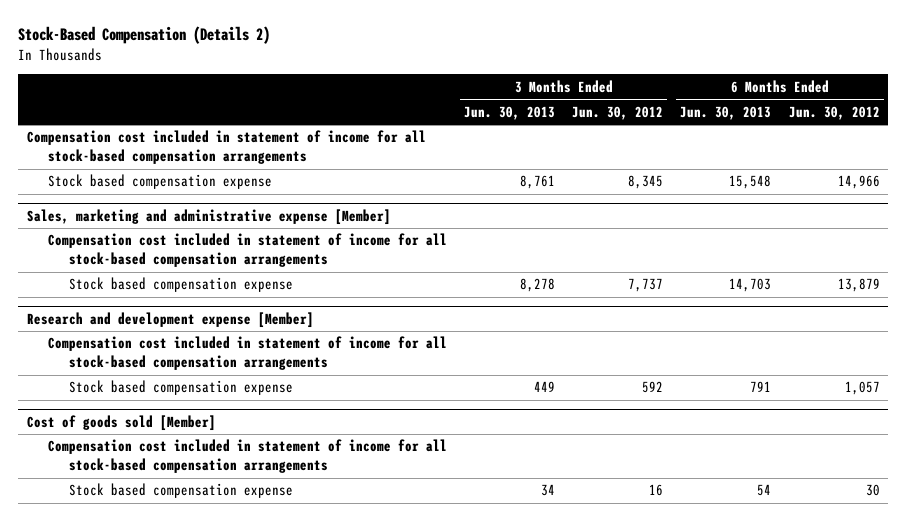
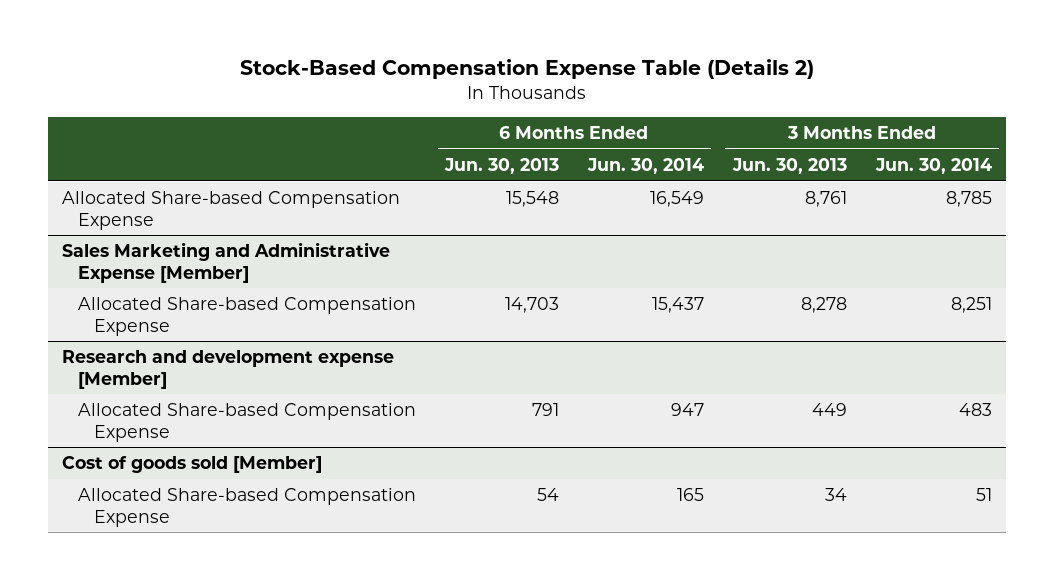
- Stock-Based Compensation (Details 2)
+ Stock-Based Compensation Expense Table (Details 2)
- | 3 Months Ended Jun. 30, 2013 | 3 Months Ended Jun. 30, 2012 | 6 Months Ended Jun. 30, 2013 | 6 Months Ended Jun. 30, 2012
+ | 6 Months Ended Jun. 30, 2013 | 6 Months Ended Jun. 30, 2014 | 3 Months Ended Jun. 30, 2013 | 3 Months Ended Jun. 30, 2014
- Compensation cost included in statement of income for all stock-based compensation arrangements
- Stock based compensation expense | 8,761 | 8,345 | 15,548 | 14,966
- Sales, marketing and administrative expense [Member]
- Compensation cost included in statement of income for all stock-based compensation arrangements
- Stock based compensation expense | 8,278 | 7,737 | 14,703 | 13,879
+ Allocated Share-based Compensation Expense | 15,548 | 16,549 | 8,761 | 8,785
+ Sales Marketing and Administrative Expense [Member]
+ Allocated Share-based Compensation Expense | 14,703 | 15,437 | 8,278 | 8,251
@ Research and development expense [Member]
- Compensation cost included in statement of income for all stock-based compensation arrangements
- Stock based compensation expense | 449 | 592 | 791 | 1,057
+ Allocated Share-based Compensation Expense | 791 | 947 | 449 | 483
@ Cost of goods sold [Member]
- Compensation cost included in statement of income for all stock-based compensation arrangements
- Stock based compensation expense | 34 | 16 | 54 | 30
+ Allocated Share-based Compensation Expense | 54 | 165 | 34 | 51

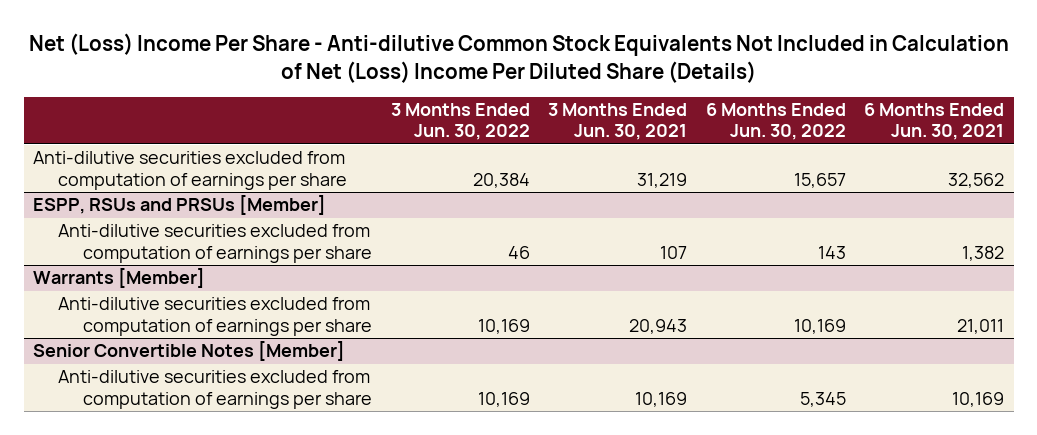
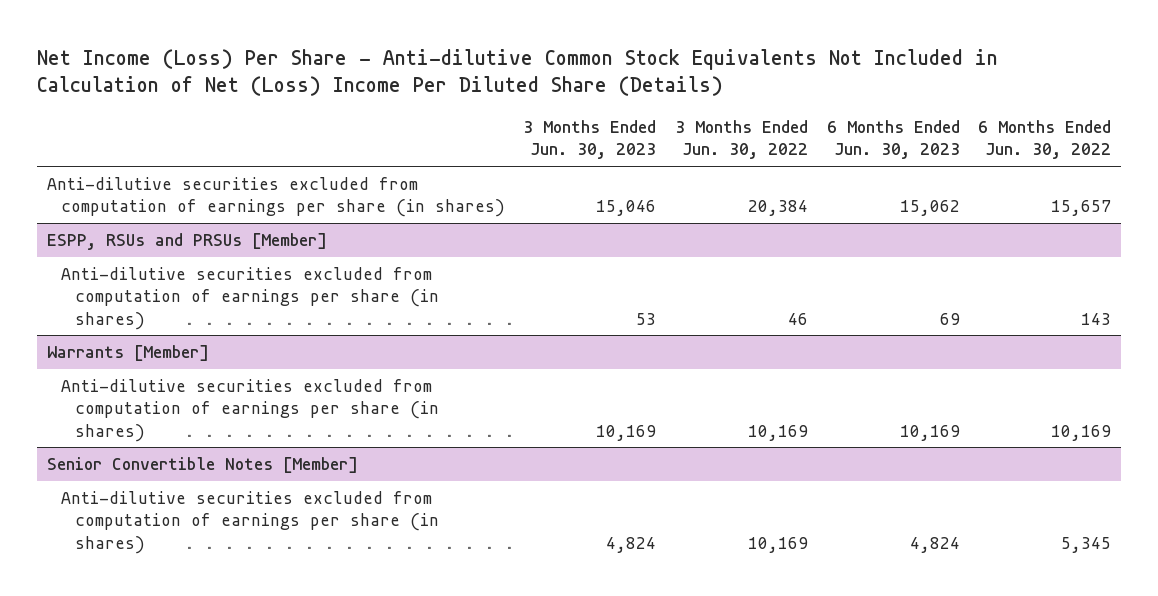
- Net (Loss) Income Per Share - Anti-dilutive Common Stock Equivalents Not Included in Calculation of Net (Loss) Income Per Diluted Share (Details)
+ Net Income (Loss) Per Share - Anti-dilutive Common Stock Equivalents Not Included in Calculation of Net (Loss) Income Per Diluted Share (Details)
- | 3 Months Ended Jun. 30, 2022 | 3 Months Ended Jun. 30, 2021 | 6 Months Ended Jun. 30, 2022 | 6 Months Ended Jun. 30, 2021
+ | 3 Months Ended Jun. 30, 2023 | 3 Months Ended Jun. 30, 2022 | 6 Months Ended Jun. 30, 2023 | 6 Months Ended Jun. 30, 2022
- Anti-dilutive securities excluded from computation of earnings per share | 20,384 | 31,219 | 15,657 | 32,562
+ Anti-dilutive securities excluded from computation of earnings per share (in shares) | 15,046 | 20,384 | 15,062 | 15,657
@ ESPP, RSUs and PRSUs [Member]
- Anti-dilutive securities excluded from computation of earnings per share | 46 | 107 | 143 | 1,382
+ Anti-dilutive securities excluded from computation of earnings per share (in shares) | 53 | 46 | 69 | 143
@ Warrants [Member]
- Anti-dilutive securities excluded from computation of earnings per share | 10,169 | 20,943 | 10,169 | 21,011
+ Anti-dilutive securities excluded from computation of earnings per share (in shares) | 10,169 | 10,169 | 10,169 | 10,169
@ Senior Convertible Notes [Member]
- Anti-dilutive securities excluded from computation of earnings per share | 10,169 | 10,169 | 5,345 | 10,169
+ Anti-dilutive securities excluded from computation of earnings per share (in shares) | 4,824 | 10,169 | 4,824 | 5,345

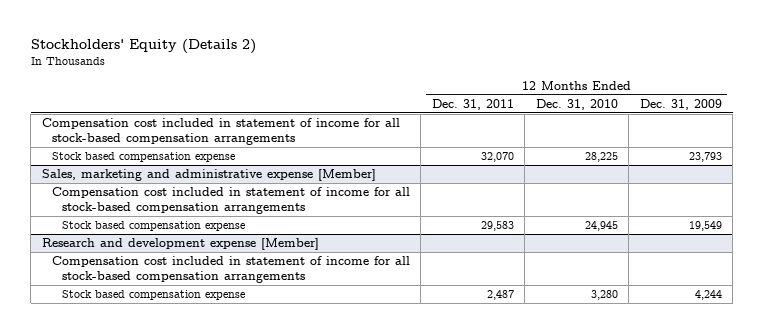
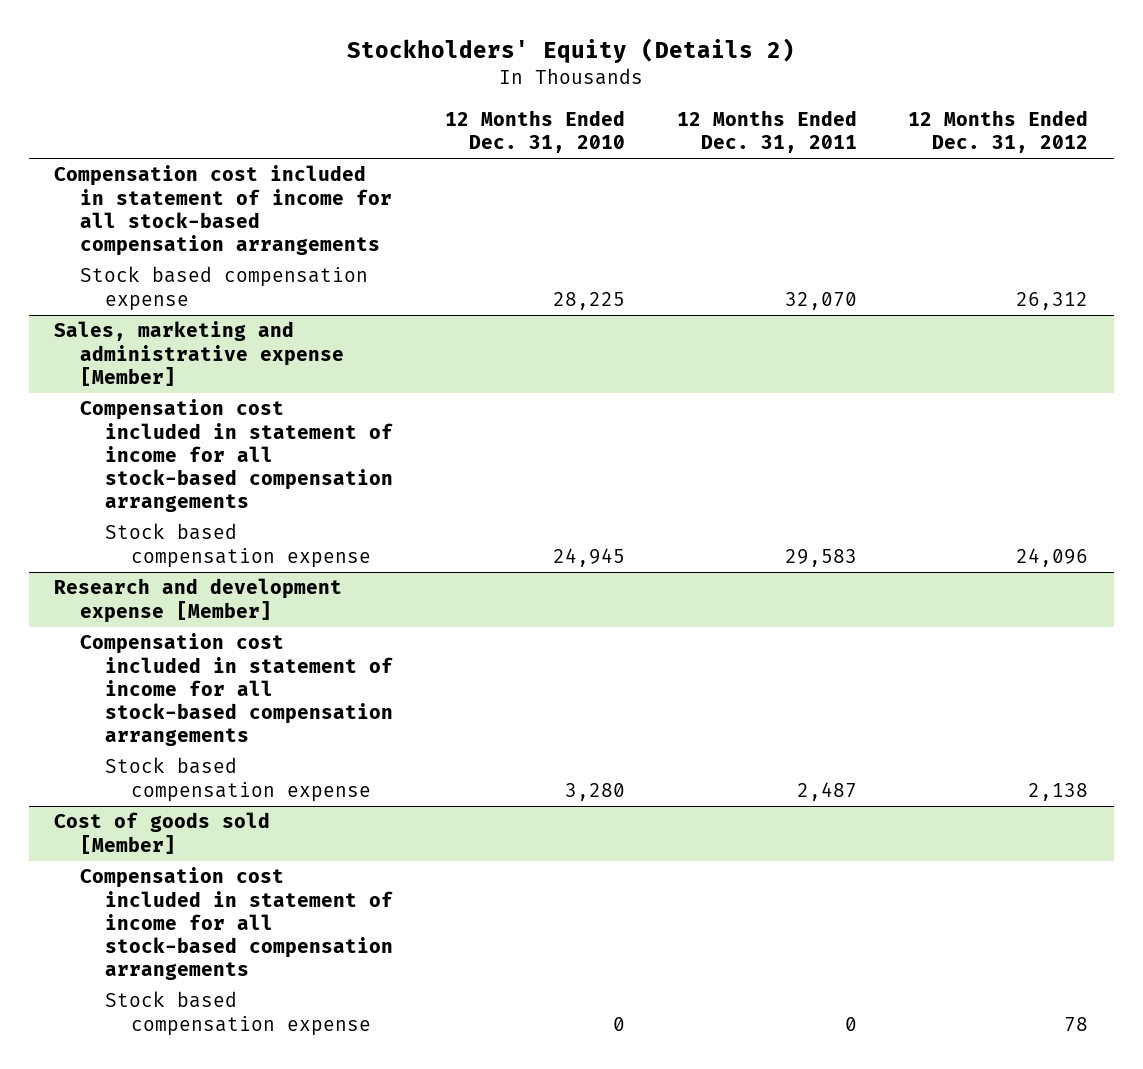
- | 12 Months Ended Dec. 31, 2011 | 12 Months Ended Dec. 31, 2010 | 12 Months Ended Dec. 31, 2009
+ | 12 Months Ended Dec. 31, 2010 | 12 Months Ended Dec. 31, 2011 | 12 Months Ended Dec. 31, 2012
+ Cost of goods sold [Member]
+ Compensation cost included in statement of income for all stock-based compensation arrangements
+ Stock based compensation expense | 0 | 0 | 78

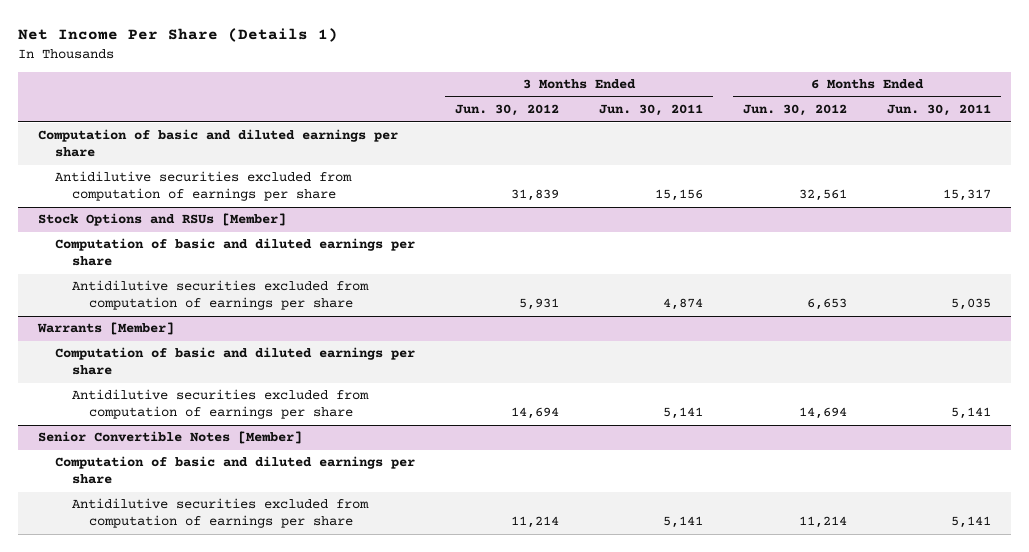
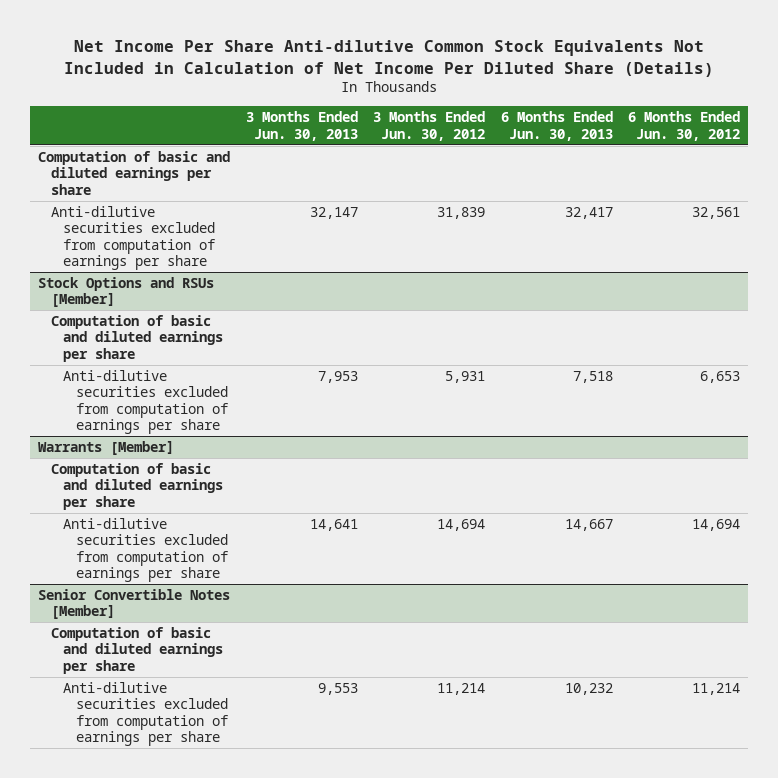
- Net Income Per Share (Details 1)
+ Net Income Per Share Anti-dilutive Common Stock Equivalents Not Included in Calculation of Net Income Per Diluted Share (Details)
- | 3 Months Ended Jun. 30, 2012 | 3 Months Ended Jun. 30, 2011 | 6 Months Ended Jun. 30, 2012 | 6 Months Ended Jun. 30, 2011
+ | 3 Months Ended Jun. 30, 2013 | 3 Months Ended Jun. 30, 2012 | 6 Months Ended Jun. 30, 2013 | 6 Months Ended Jun. 30, 2012
- Antidilutive securities excluded from computation of earnings per share | 31,839 | 15,156 | 32,561 | 15,317
+ Anti-dilutive securities excluded from computation of earnings per share | 32,147 | 31,839 | 32,417 | 32,561
@ Stock Options and RSUs [Member]
- Antidilutive securities excluded from computation of earnings per share | 5,931 | 4,874 | 6,653 | 5,035
+ Anti-dilutive securities excluded from computation of earnings per share | 7,953 | 5,931 | 7,518 | 6,653
@ Warrants [Member]
- Antidilutive securities excluded from computation of earnings per share | 14,694 | 5,141 | 14,694 | 5,141
+ Anti-dilutive securities excluded from computation of earnings per share | 14,641 | 14,694 | 14,667 | 14,694
@ Senior Convertible Notes [Member]
- Antidilutive securities excluded from computation of earnings per share | 11,214 | 5,141 | 11,214 | 5,141
+ Anti-dilutive securities excluded from computation of earnings per share | 9,553 | 11,214 | 10,232 | 11,214

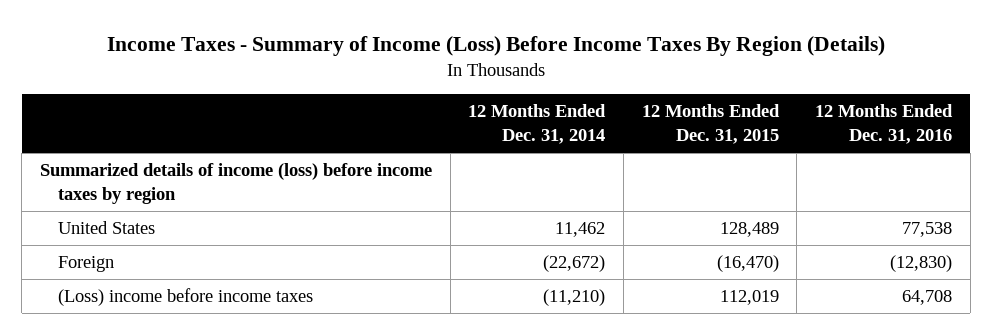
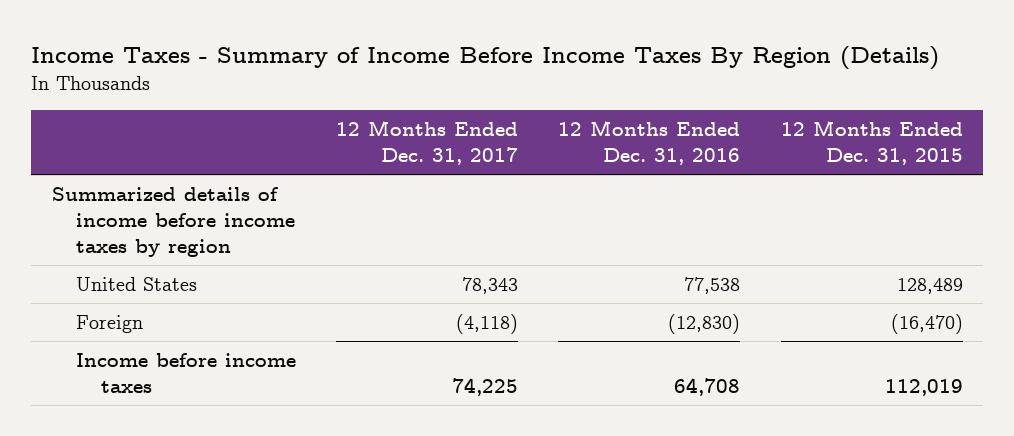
- Income Taxes - Summary of Income (Loss) Before Income Taxes By Region (Details)
+ Income Taxes - Summary of Income Before Income Taxes By Region (Details)
- | 12 Months Ended Dec. 31, 2014 | 12 Months Ended Dec. 31, 2015 | 12 Months Ended Dec. 31, 2016
+ | 12 Months Ended Dec. 31, 2017 | 12 Months Ended Dec. 31, 2016 | 12 Months Ended Dec. 31, 2015
- Summarized details of income (loss) before income taxes by region
+ Summarized details of income before income taxes by region
- (Loss) income before income taxes | (11,210) | 112,019 | 64,708
+ Income before income taxes | 74,225 | 64,708 | 112,019

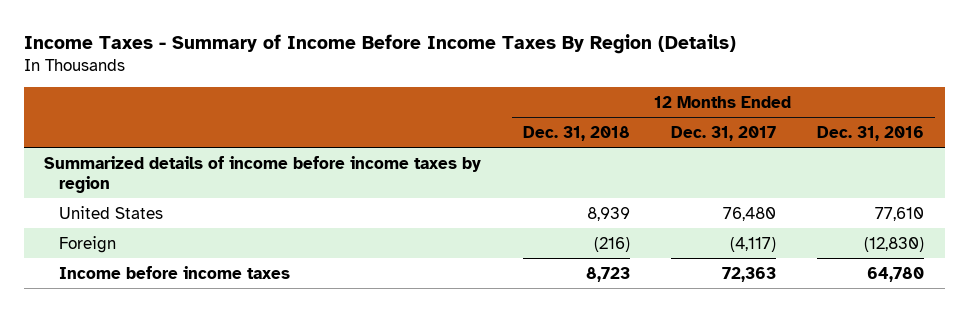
- | 12 Months Ended Dec. 31, 2017 | 12 Months Ended Dec. 31, 2016 | 12 Months Ended Dec. 31, 2015
+ | 12 Months Ended Dec. 31, 2018 | 12 Months Ended Dec. 31, 2017 | 12 Months Ended Dec. 31, 2016
- United States | 78,343 | 77,538 | 128,489
- Foreign | (4,118) | (12,830) | (16,470)
- Income before income taxes | 74,225 | 64,708 | 112,019
+ United States | 8,939 | 76,480 | 77,610
+ Foreign | (216) | (4,117) | (12,830)
+ Income before income taxes | 8,723 | 72,363 | 64,780

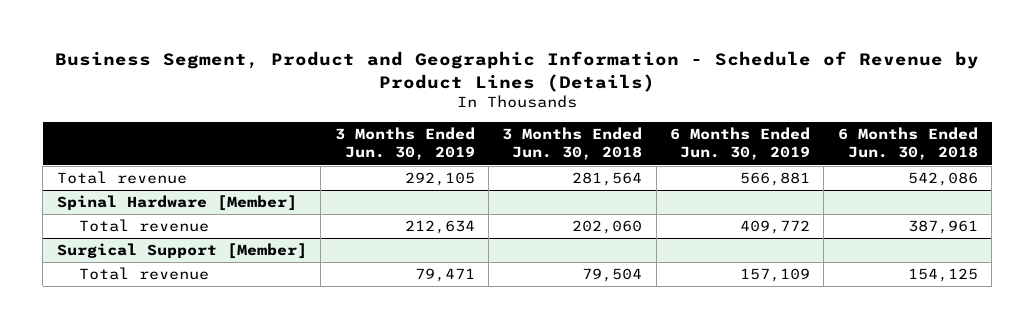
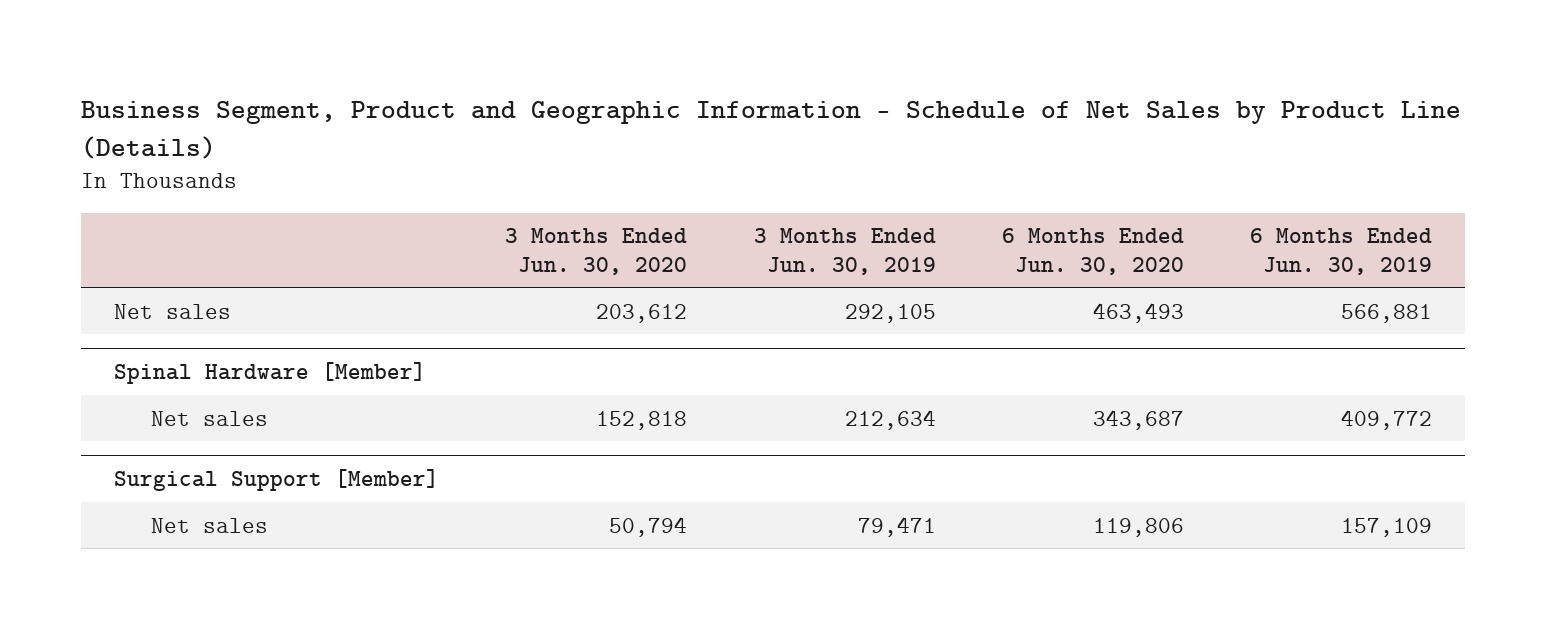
- Business Segment, Product and Geographic Information - Schedule of Revenue by Product Lines (Details)
+ Business Segment, Product and Geographic Information - Schedule of Net Sales by Product Line (Details)
- | 3 Months Ended Jun. 30, 2019 | 3 Months Ended Jun. 30, 2018 | 6 Months Ended Jun. 30, 2019 | 6 Months Ended Jun. 30, 2018
+ | 3 Months Ended Jun. 30, 2020 | 3 Months Ended Jun. 30, 2019 | 6 Months Ended Jun. 30, 2020 | 6 Months Ended Jun. 30, 2019
- Total revenue | 292,105 | 281,564 | 566,881 | 542,086
+ Net sales | 203,612 | 292,105 | 463,493 | 566,881
@ Spinal Hardware [Member]
- Total revenue | 212,634 | 202,060 | 409,772 | 387,961
+ Net sales | 152,818 | 212,634 | 343,687 | 409,772
@ Surgical Support [Member]
- Total revenue | 79,471 | 79,504 | 157,109 | 154,125
+ Net sales | 50,794 | 79,471 | 119,806 | 157,109

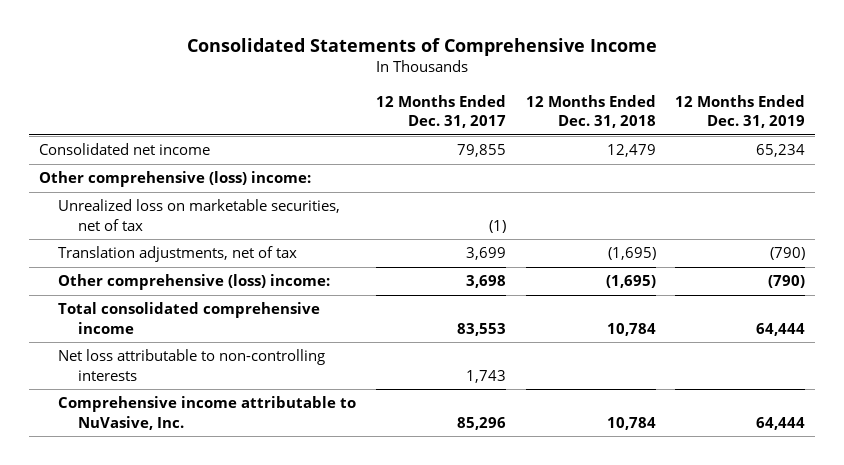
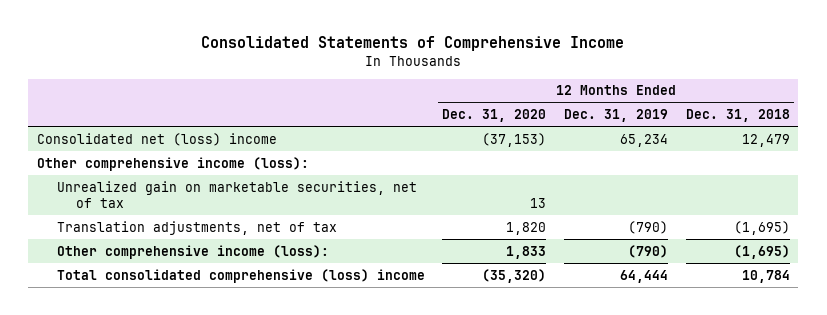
- | 12 Months Ended Dec. 31, 2017 | 12 Months Ended Dec. 31, 2018 | 12 Months Ended Dec. 31, 2019
+ | 12 Months Ended Dec. 31, 2020 | 12 Months Ended Dec. 31, 2019 | 12 Months Ended Dec. 31, 2018
- Consolidated net income | 79,855 | 12,479 | 65,234
- Other comprehensive (loss) income:
- Unrealized loss on marketable securities, net of tax | (1) | |
+ Consolidated net (loss) income | (37,153) | 65,234 | 12,479
+ Other comprehensive income (loss):
+ Unrealized gain on marketable securities, net of tax | 13 | |
- Other comprehensive (loss) income: | 3,698 | (1,695) | (790)
- Total consolidated comprehensive income | 83,553 | 10,784 | 64,444
- Net loss attributable to non-controlling interests | 1,743 | |
- Comprehensive income attributable to NuVasive, Inc. | 85,296 | 10,784 | 64,444
+ Other comprehensive income (loss): | 1,833 | (790) | (1,695)
+ Total consolidated comprehensive (loss) income | (35,320) | 64,444 | 10,784

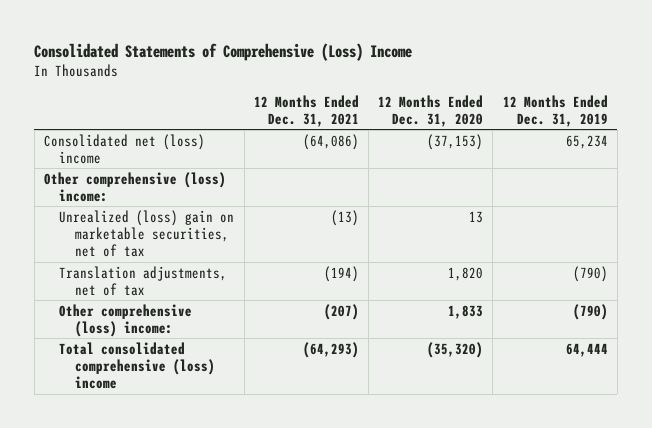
- Consolidated Statements of Comprehensive Income
+ Consolidated Statements of Comprehensive (Loss) Income
- | 12 Months Ended Dec. 31, 2020 | 12 Months Ended Dec. 31, 2019 | 12 Months Ended Dec. 31, 2018
+ | 12 Months Ended Dec. 31, 2021 | 12 Months Ended Dec. 31, 2020 | 12 Months Ended Dec. 31, 2019
- Other comprehensive income (loss):
- Unrealized gain on marketable securities, net of tax | 13 | |
+ Other comprehensive (loss) income:
+ Unrealized (loss) gain on marketable securities, net of tax | (13) | 13 |
- Other comprehensive income (loss): | 1,833 | (790) | (1,695)
+ Other comprehensive (loss) income: | (207) | 1,833 | (790)

